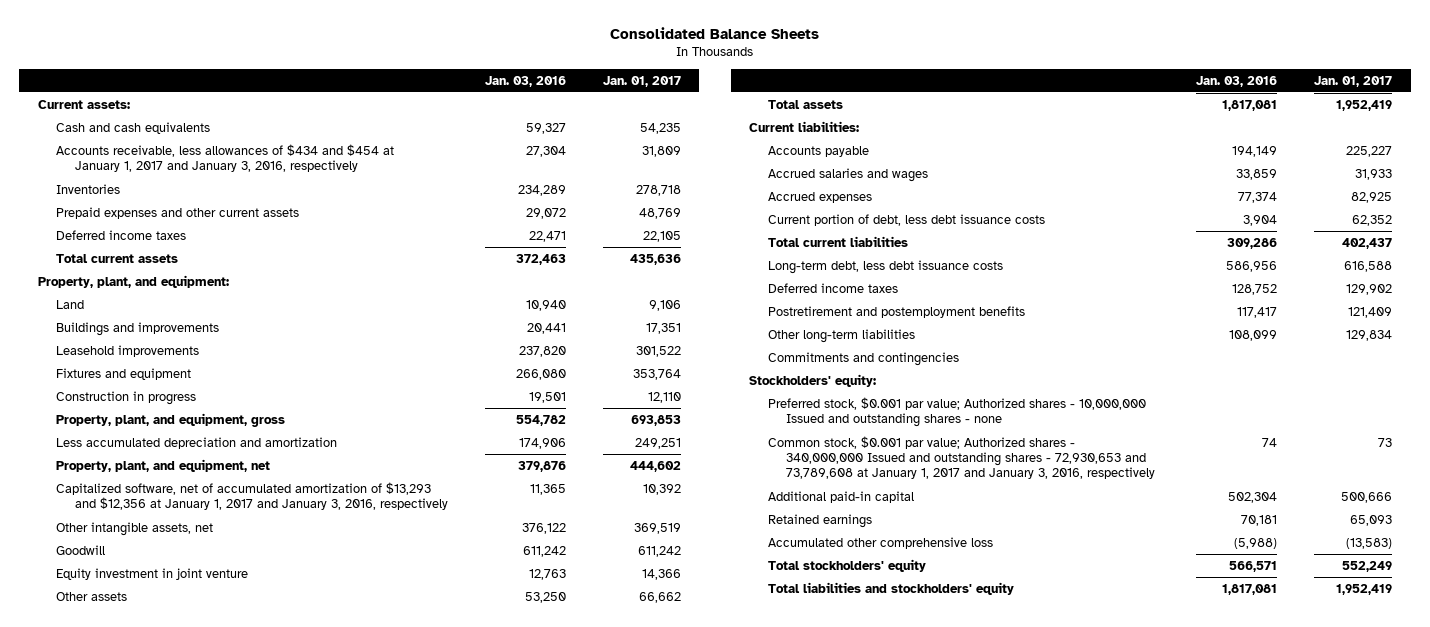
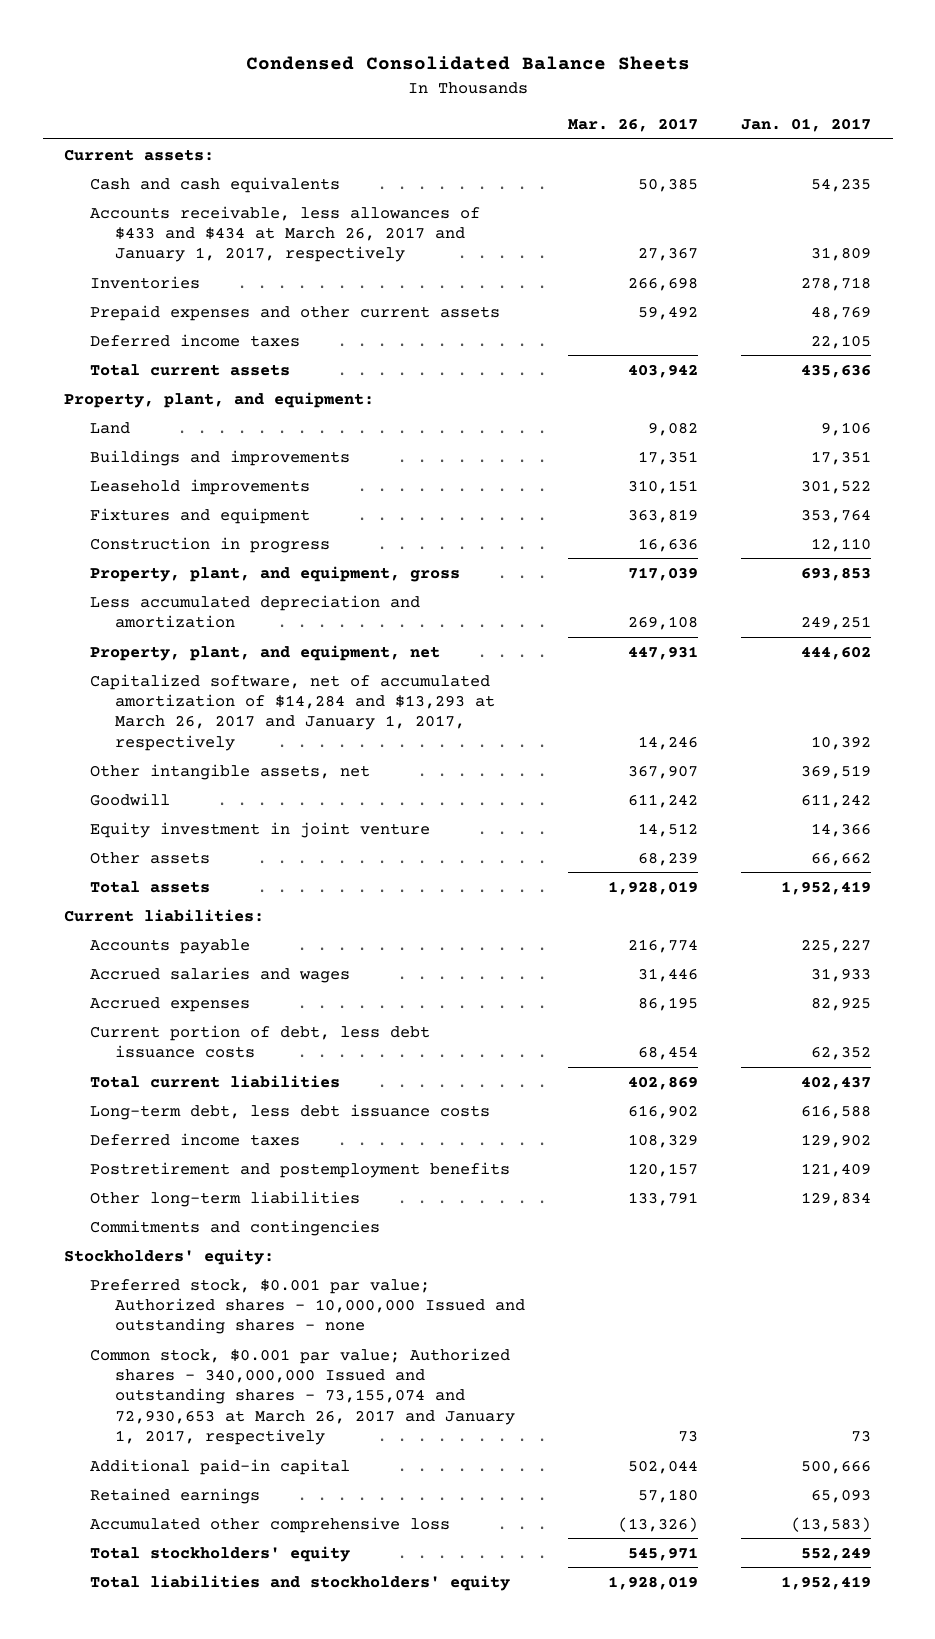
- Consolidated Balance Sheets
+ Condensed Consolidated Balance Sheets
- | Jan. 03, 2016 | Jan. 01, 2017
+ | Mar. 26, 2017 | Jan. 01, 2017
- Accounts receivable, less allowances of $434 and $454 at January 1, 2017 and January 3, 2016, respectively | 27,304 | 31,809
+ Accounts receivable, less allowances of $433 and $434 at March 26, 2017 and January 1, 2017, respectively | 27,367 | 31,809
- Capitalized software, net of accumulated amortization of $13,293 and $12,356 at January 1, 2017 and January 3, 2016, respectively | 11,365 | 10,392
+ Capitalized software, net of accumulated amortization of $14,284 and $13,293 at March 26, 2017 and January 1, 2017, respectively | 14,246 | 10,392
- Common stock, $0.001 par value; Authorized shares - 340,000,000 Issued and outstanding shares - 72,930,653 and 73,789,608 at January 1, 2017 and January 3, 2016, respectively | 74 | 73
+ Common stock, $0.001 par value; Authorized shares - 340,000,000 Issued and outstanding shares - 73,155,074 and 72,930,653 at March 26, 2017 and January 1, 2017, respectively | 73 | 73

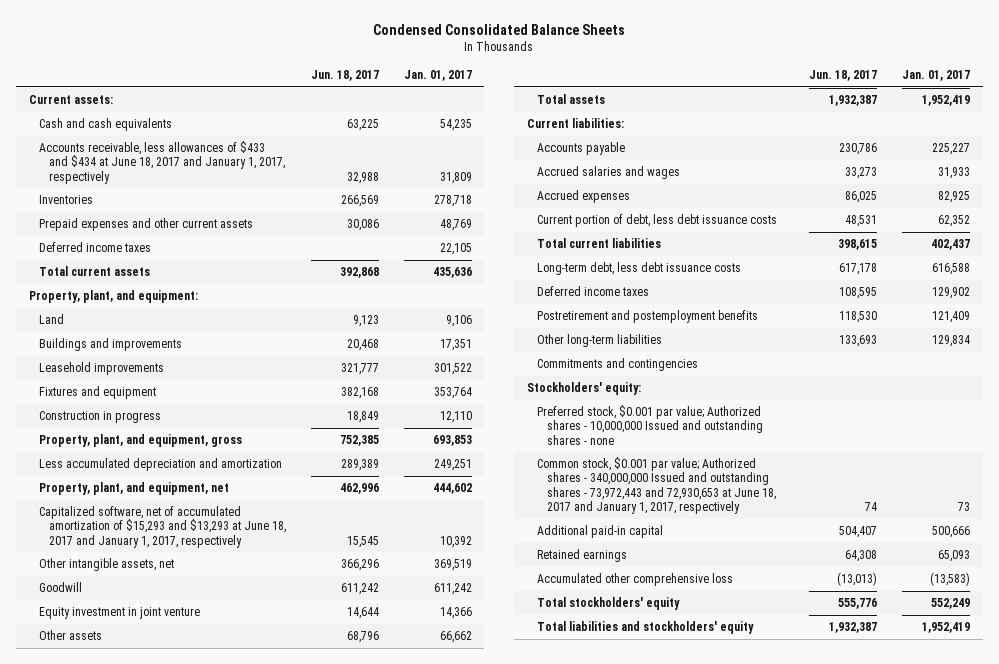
- | Mar. 26, 2017 | Jan. 01, 2017
+ | Jun. 18, 2017 | Jan. 01, 2017
- Accounts receivable, less allowances of $433 and $434 at March 26, 2017 and January 1, 2017, respectively | 27,367 | 31,809
+ Accounts receivable, less allowances of $433 and $434 at June 18, 2017 and January 1, 2017, respectively | 32,988 | 31,809
- Capitalized software, net of accumulated amortization of $14,284 and $13,293 at March 26, 2017 and January 1, 2017, respectively | 14,246 | 10,392
+ Capitalized software, net of accumulated amortization of $15,293 and $13,293 at June 18, 2017 and January 1, 2017, respectively | 15,545 | 10,392
- Common stock, $0.001 par value; Authorized shares - 340,000,000 Issued and outstanding shares - 73,155,074 and 72,930,653 at March 26, 2017 and January 1, 2017, respectively | 73 | 73
+ Common stock, $0.001 par value; Authorized shares - 340,000,000 Issued and outstanding shares - 73,972,443 and 72,930,653 at June 18, 2017 and January 1, 2017, respectively | 74 | 73

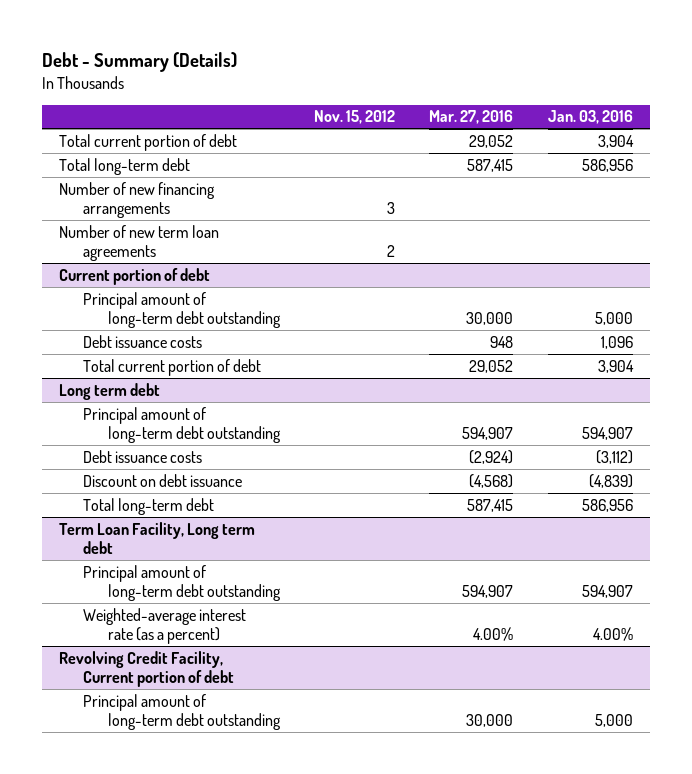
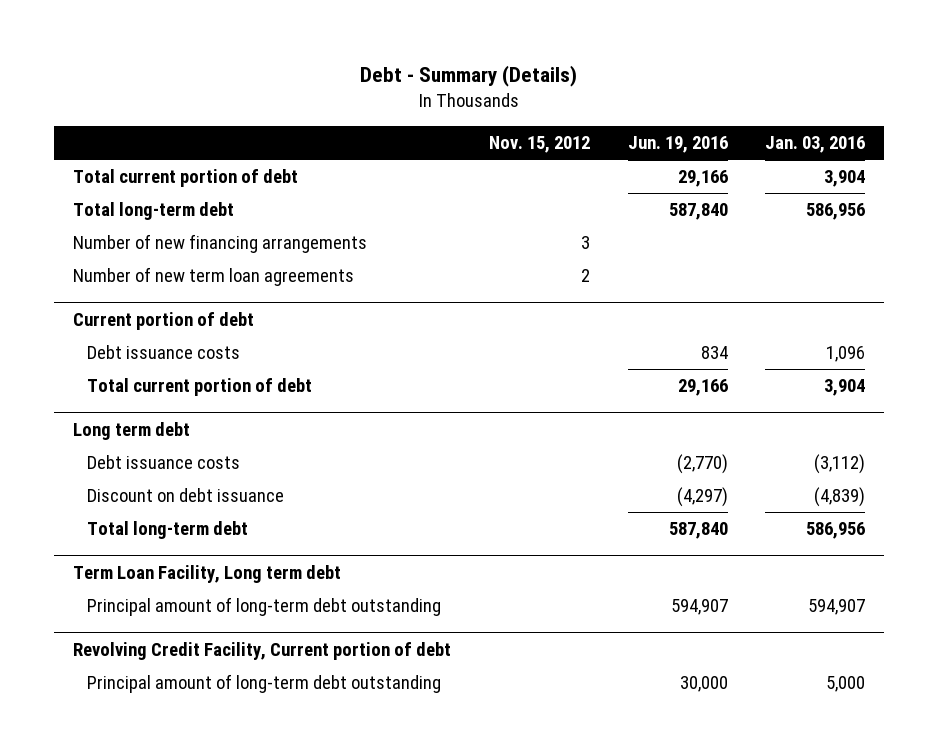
- | Nov. 15, 2012 | Mar. 27, 2016 | Jan. 03, 2016
+ | Nov. 15, 2012 | Jun. 19, 2016 | Jan. 03, 2016
@ Current portion of debt
- Principal amount of long-term debt outstanding | | 30,000 | 5,000
@ Long term debt
- Principal amount of long-term debt outstanding | | 594,907 | 594,907
@ Term Loan Facility, Long term debt
- Weighted-average interest rate (as a percent) | | 4.00% | 4.00%

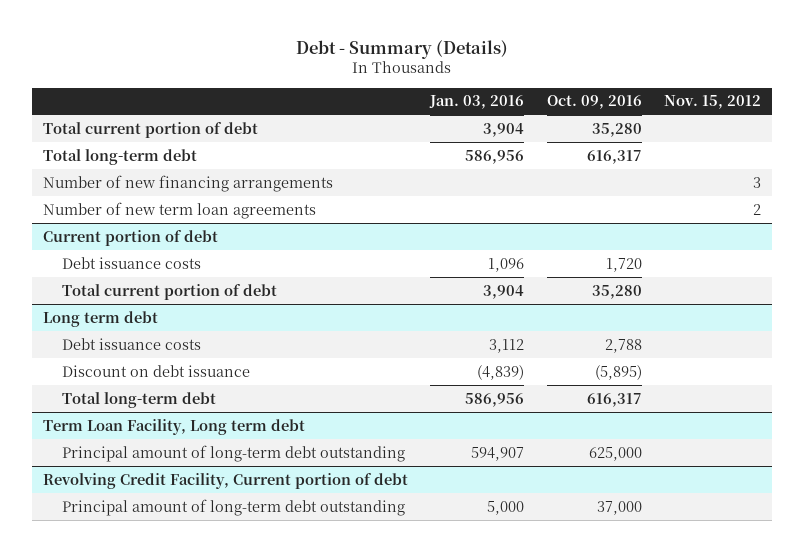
- | Nov. 15, 2012 | Jun. 19, 2016 | Jan. 03, 2016
+ | Jan. 03, 2016 | Oct. 09, 2016 | Nov. 15, 2012
@ Long term debt
- Debt issuance costs | | (2,770) | (3,112)
+ Debt issuance costs | 3,112 | 2,788 |

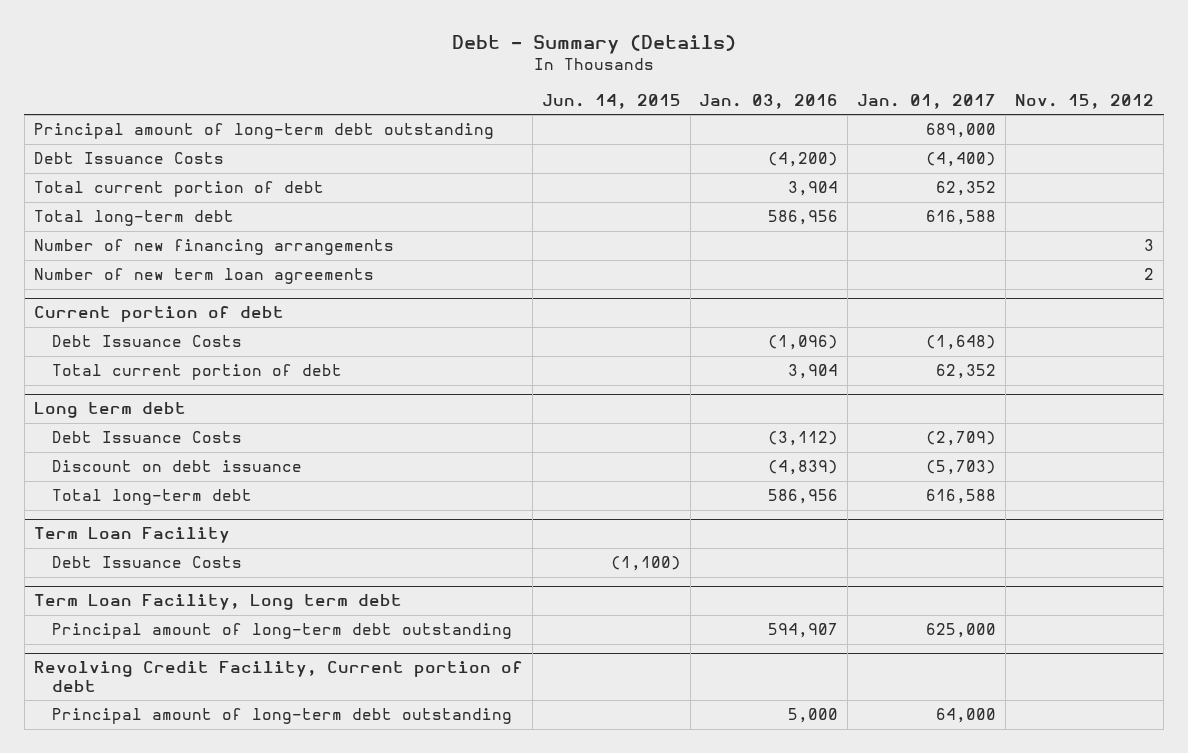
- | Jan. 03, 2016 | Oct. 09, 2016 | Nov. 15, 2012
+ | Jun. 14, 2015 | Jan. 03, 2016 | Jan. 01, 2017 | Nov. 15, 2012
+ Principal amount of long-term debt outstanding | | | 689,000 |
+ Debt Issuance Costs | | (4,200) | (4,400) |
@ Current portion of debt
- Debt issuance costs | 1,096 | 1,720 |
+ Debt Issuance Costs | | (1,096) | (1,648) |
@ Long term debt
- Debt issuance costs | 3,112 | 2,788 |
+ Debt Issuance Costs | | (3,112) | (2,709) |
+ Term Loan Facility
+ Debt Issuance Costs | (1,100) | | |

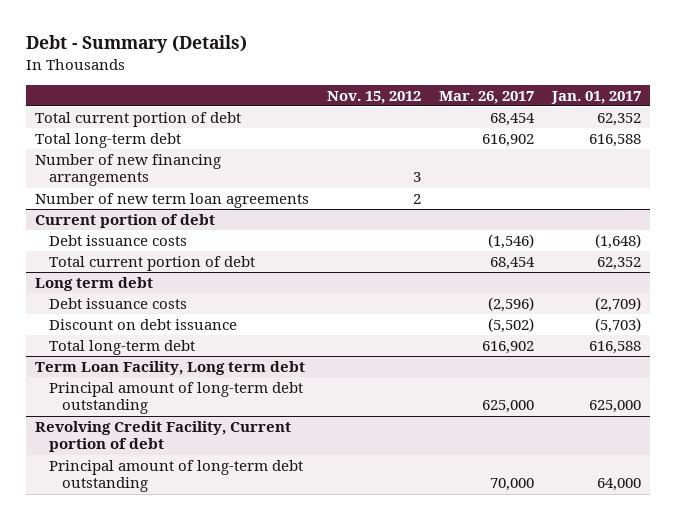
- | Jun. 14, 2015 | Jan. 03, 2016 | Jan. 01, 2017 | Nov. 15, 2012
+ | Nov. 15, 2012 | Mar. 26, 2017 | Jan. 01, 2017
- Principal amount of long-term debt outstanding | | | 689,000 |
- Debt Issuance Costs | | (4,200) | (4,400) |
@ Current portion of debt
- Debt Issuance Costs | | (1,096) | (1,648) |
+ Debt issuance costs | | (1,546) | (1,648)
@ Long term debt
- Debt Issuance Costs | | (3,112) | (2,709) |
+ Debt issuance costs | | (2,596) | (2,709)
- Term Loan Facility
- Debt Issuance Costs | (1,100) | | |

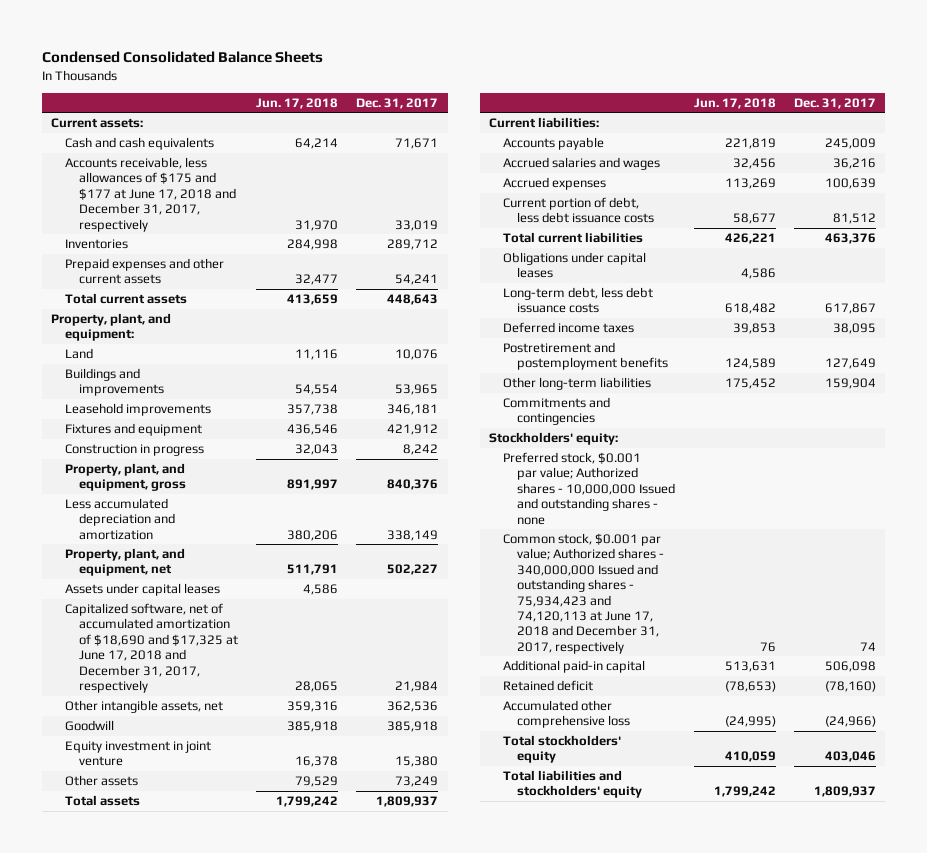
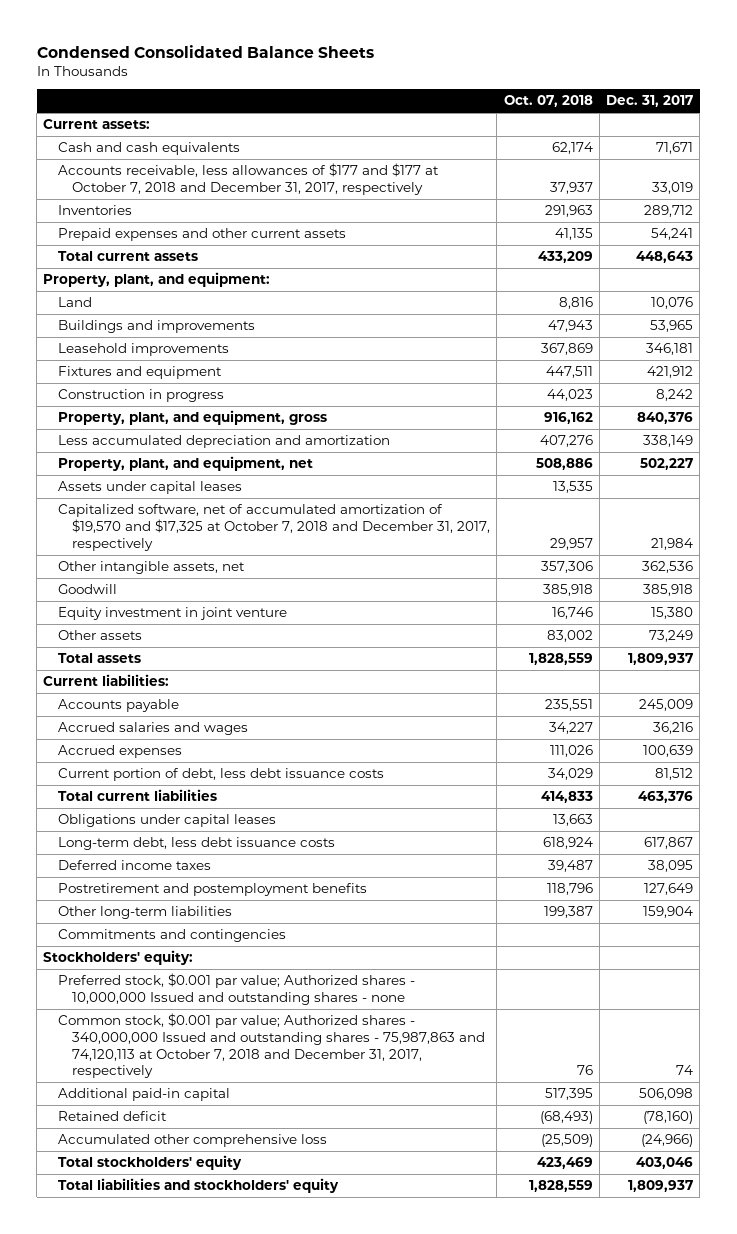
- | Jun. 17, 2018 | Dec. 31, 2017
+ | Oct. 07, 2018 | Dec. 31, 2017
- Accounts receivable, less allowances of $175 and $177 at June 17, 2018 and December 31, 2017, respectively | 31,970 | 33,019
+ Accounts receivable, less allowances of $177 and $177 at October 7, 2018 and December 31, 2017, respectively | 37,937 | 33,019
- Capitalized software, net of accumulated amortization of $18,690 and $17,325 at June 17, 2018 and December 31, 2017, respectively | 28,065 | 21,984
+ Capitalized software, net of accumulated amortization of $19,570 and $17,325 at October 7, 2018 and December 31, 2017, respectively | 29,957 | 21,984
- Common stock, $0.001 par value; Authorized shares - 340,000,000 Issued and outstanding shares - 75,934,423 and 74,120,113 at June 17, 2018 and December 31, 2017, respectively | 76 | 74
+ Common stock, $0.001 par value; Authorized shares - 340,000,000 Issued and outstanding shares - 75,987,863 and 74,120,113 at October 7, 2018 and December 31, 2017, respectively | 76 | 74

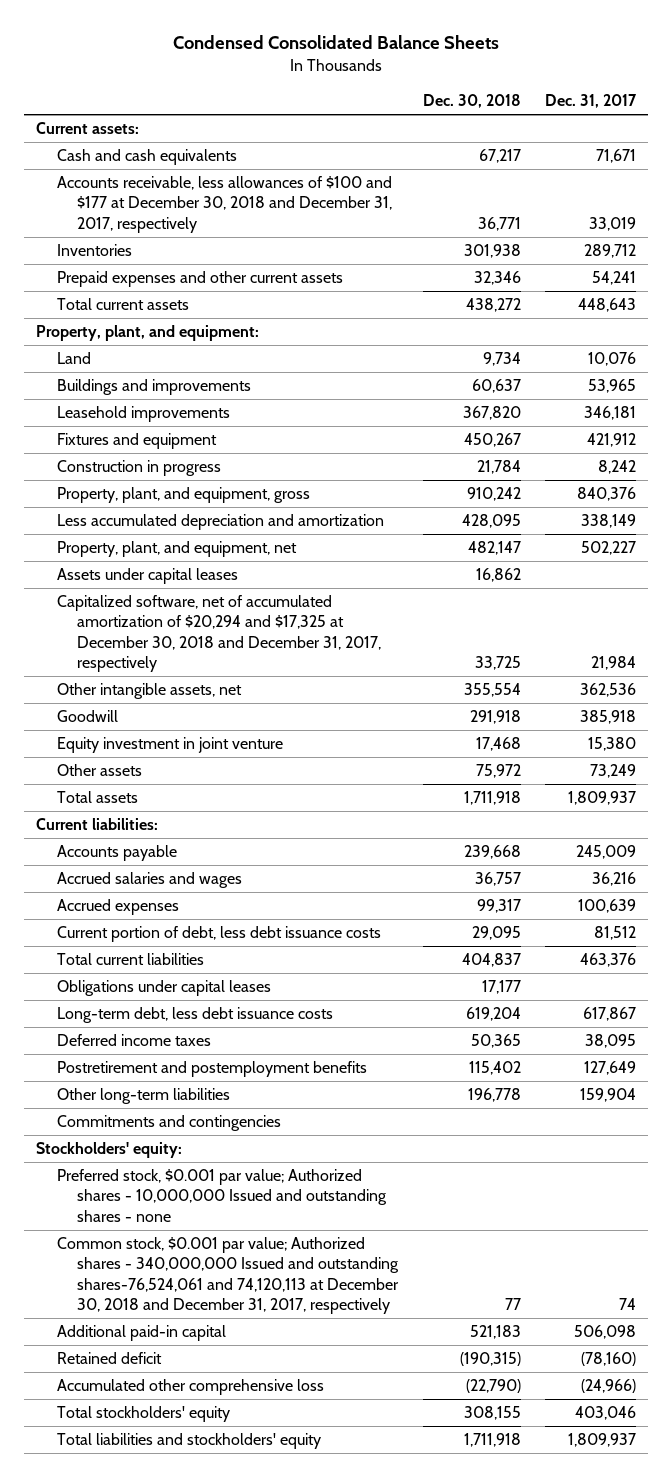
- | Oct. 07, 2018 | Dec. 31, 2017
+ | Dec. 30, 2018 | Dec. 31, 2017
- Accounts receivable, less allowances of $177 and $177 at October 7, 2018 and December 31, 2017, respectively | 37,937 | 33,019
+ Accounts receivable, less allowances of $100 and $177 at December 30, 2018 and December 31, 2017, respectively | 36,771 | 33,019
- Capitalized software, net of accumulated amortization of $19,570 and $17,325 at October 7, 2018 and December 31, 2017, respectively | 29,957 | 21,984
+ Capitalized software, net of accumulated amortization of $20,294 and $17,325 at December 30, 2018 and December 31, 2017, respectively | 33,725 | 21,984
- Common stock, $0.001 par value; Authorized shares - 340,000,000 Issued and outstanding shares - 75,987,863 and 74,120,113 at October 7, 2018 and December 31, 2017, respectively | 76 | 74
+ Common stock, $0.001 par value; Authorized shares - 340,000,000 Issued and outstanding shares-76,524,061 and 74,120,113 at December 30, 2018 and December 31, 2017, respectively | 77 | 74

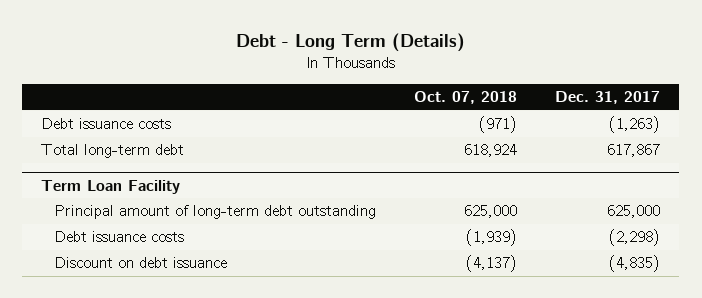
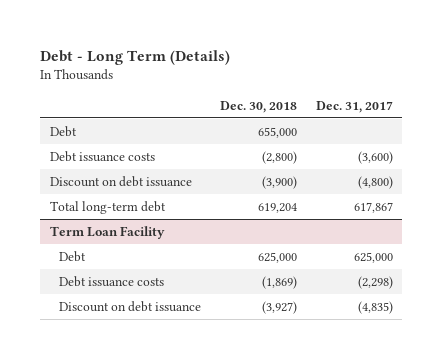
- | Oct. 07, 2018 | Dec. 31, 2017
+ | Dec. 30, 2018 | Dec. 31, 2017
- Debt issuance costs | (971) | (1,263)
+ Debt | 655,000 |
+ Debt issuance costs | (2,800) | (3,600)
+ Discount on debt issuance | (3,900) | (4,800)
@ Term Loan Facility
- Principal amount of long-term debt outstanding | 625,000 | 625,000
+ Debt | 625,000 | 625,000

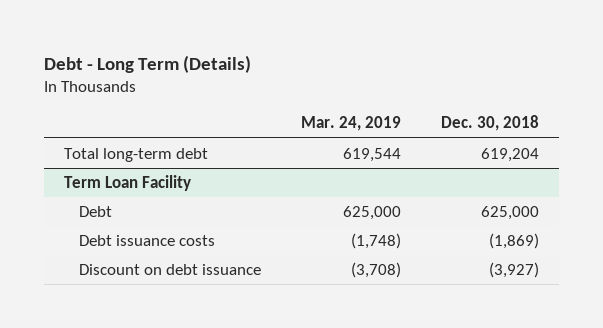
- | Dec. 30, 2018 | Dec. 31, 2017
+ | Mar. 24, 2019 | Dec. 30, 2018
- Debt | 655,000 |
- Debt issuance costs | (2,800) | (3,600)
- Discount on debt issuance | (3,900) | (4,800)

